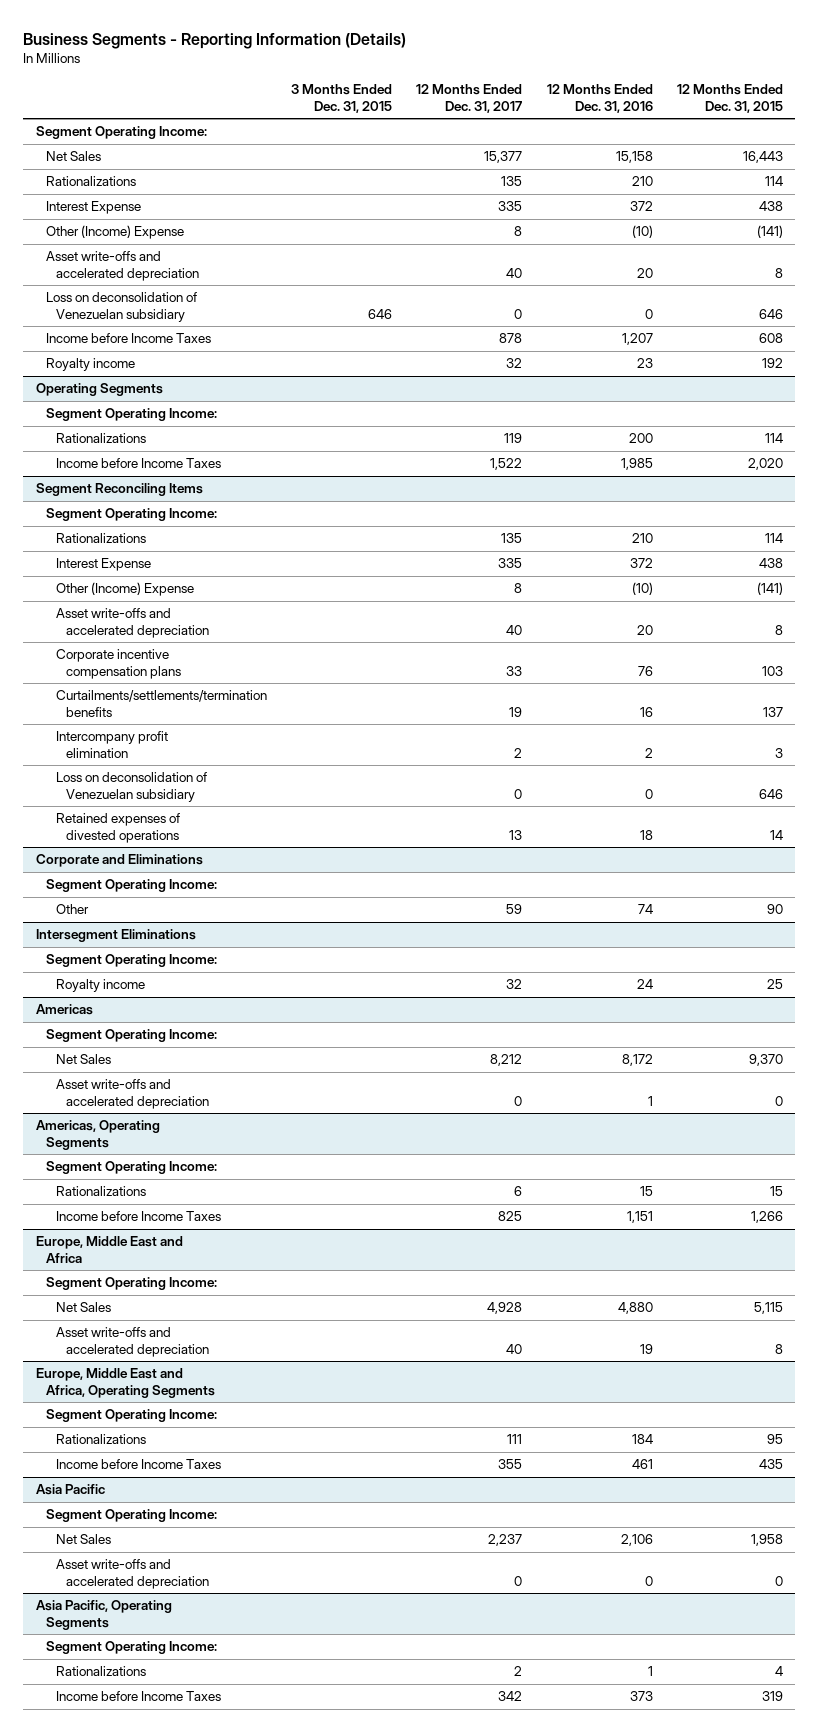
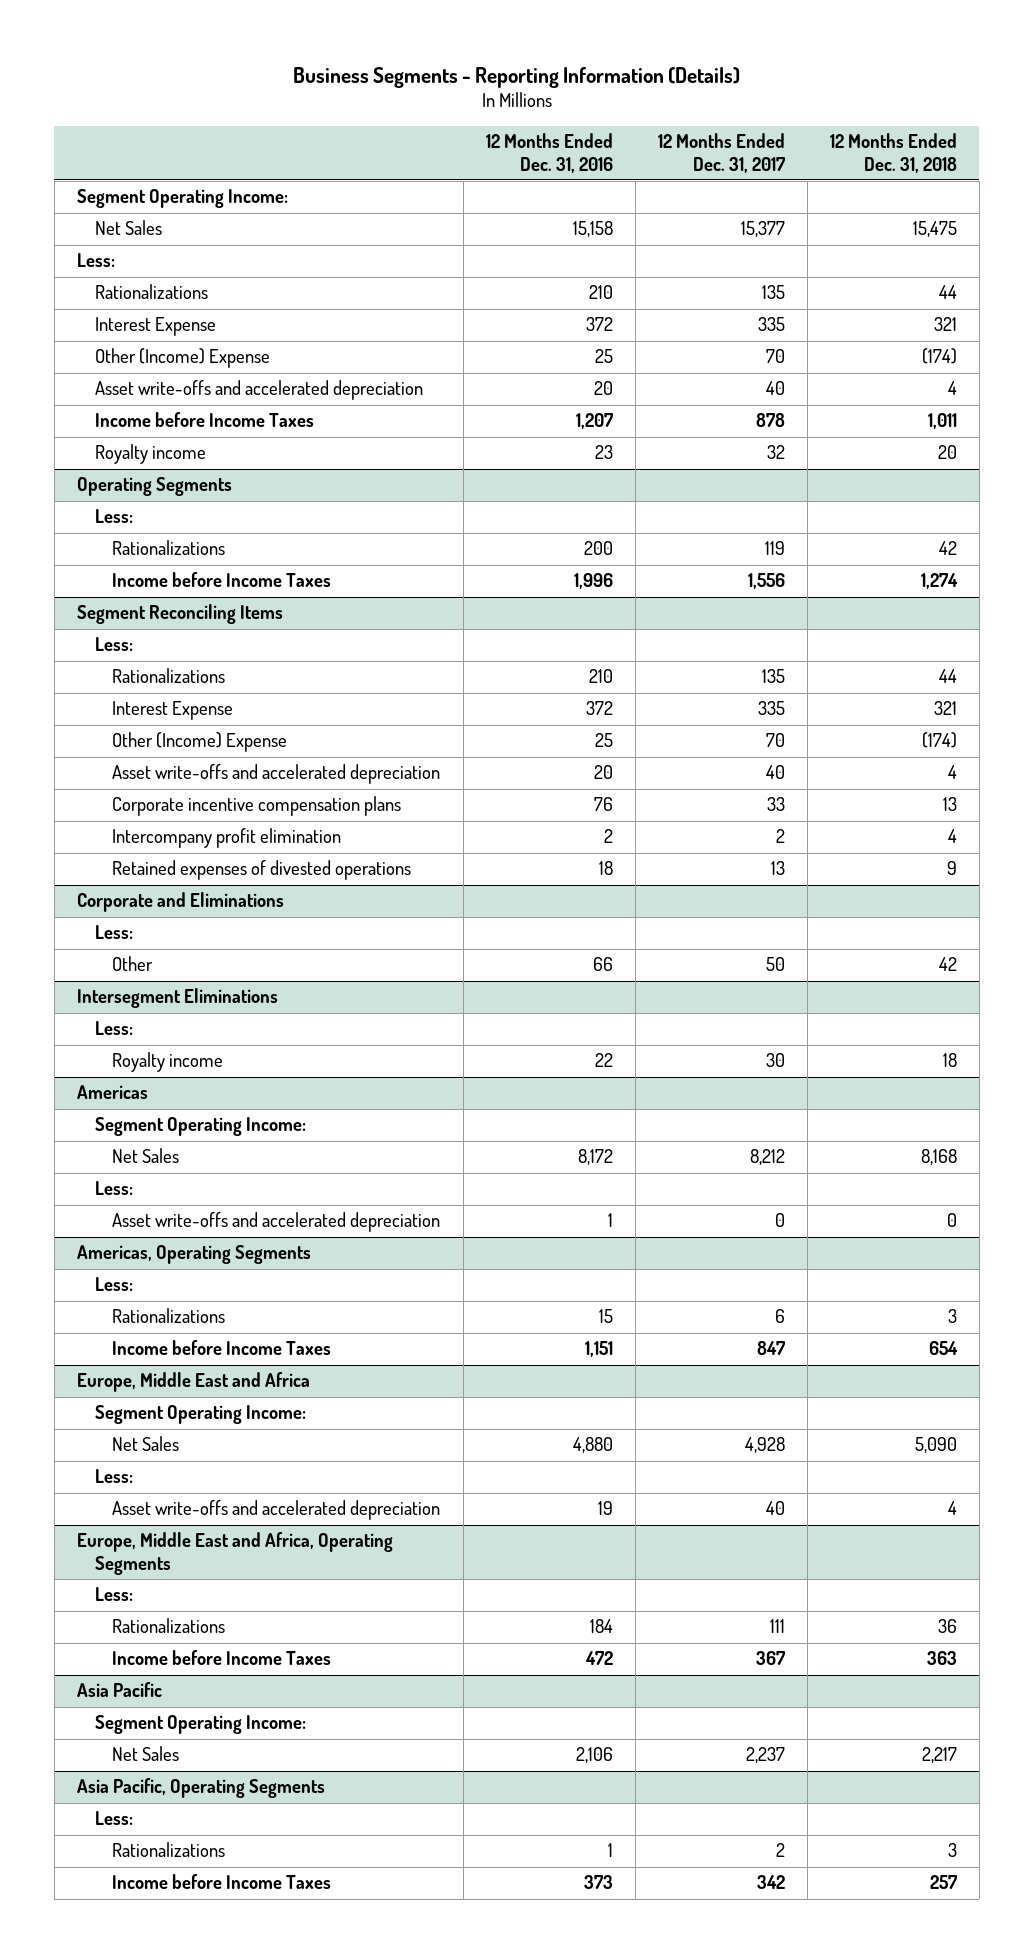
- | 3 Months Ended Dec. 31, 2015 | 12 Months Ended Dec. 31, 2017 | 12 Months Ended Dec. 31, 2016 | 12 Months Ended Dec. 31, 2015
+ | 12 Months Ended Dec. 31, 2016 | 12 Months Ended Dec. 31, 2017 | 12 Months Ended Dec. 31, 2018
+ Less:
- Other (Income) Expense | | 8 | (10) | (141)
+ Other (Income) Expense | 25 | 70 | (174)
- Loss on deconsolidation of Venezuelan subsidiary | 646 | 0 | 0 | 646
@ Operating Segments
- Segment Operating Income:
+ Less:
- Income before Income Taxes | | 1,522 | 1,985 | 2,020
+ Income before Income Taxes | 1,996 | 1,556 | 1,274
@ Segment Reconciling Items
- Segment Operating Income:
+ Less:
- Other (Income) Expense | | 8 | (10) | (141)
+ Other (Income) Expense | 25 | 70 | (174)
- Curtailments/settlements/termination benefits | | 19 | 16 | 137
- Loss on deconsolidation of Venezuelan subsidiary | | 0 | 0 | 646
@ Corporate and Eliminations
- Segment Operating Income:
- Other | | 59 | 74 | 90
+ Less:
+ Other | 66 | 50 | 42
@ Intersegment Eliminations
- Segment Operating Income:
- Royalty income | | 32 | 24 | 25
+ Less:
+ Royalty income | 22 | 30 | 18
@ Americas
+ Less:
@ Americas, Operating Segments
- Segment Operating Income:
+ Less:
- Income before Income Taxes | | 825 | 1,151 | 1,266
+ Income before Income Taxes | 1,151 | 847 | 654
@ Europe, Middle East and Africa
+ Less:
@ Europe, Middle East and Africa, Operating Segments
- Segment Operating Income:
+ Less:
- Income before Income Taxes | | 355 | 461 | 435
+ Income before Income Taxes | 472 | 367 | 363
@ Asia Pacific
- Asset write-offs and accelerated depreciation | | 0 | 0 | 0
@ Asia Pacific, Operating Segments
- Segment Operating Income:
+ Less:

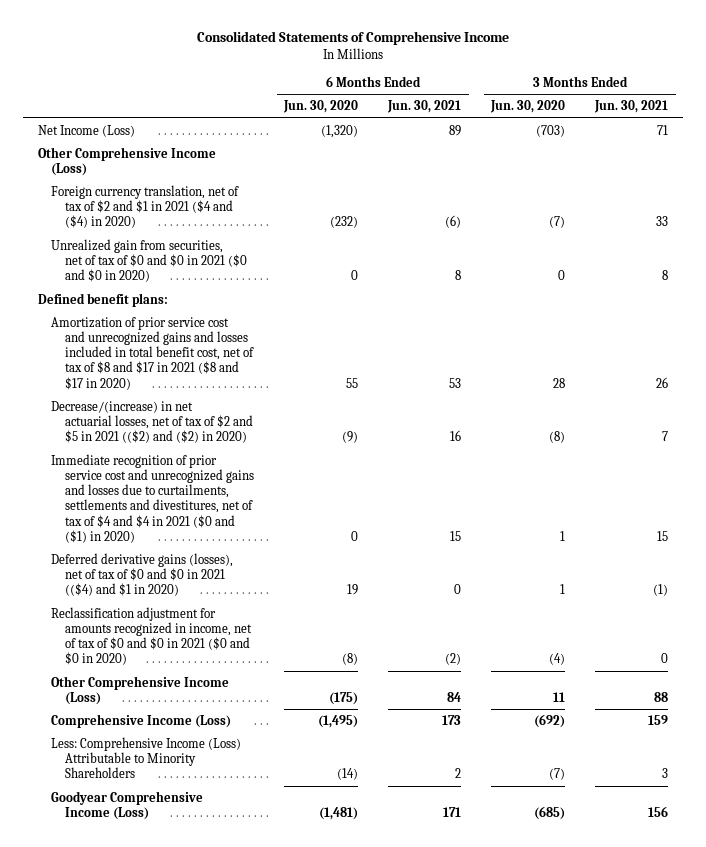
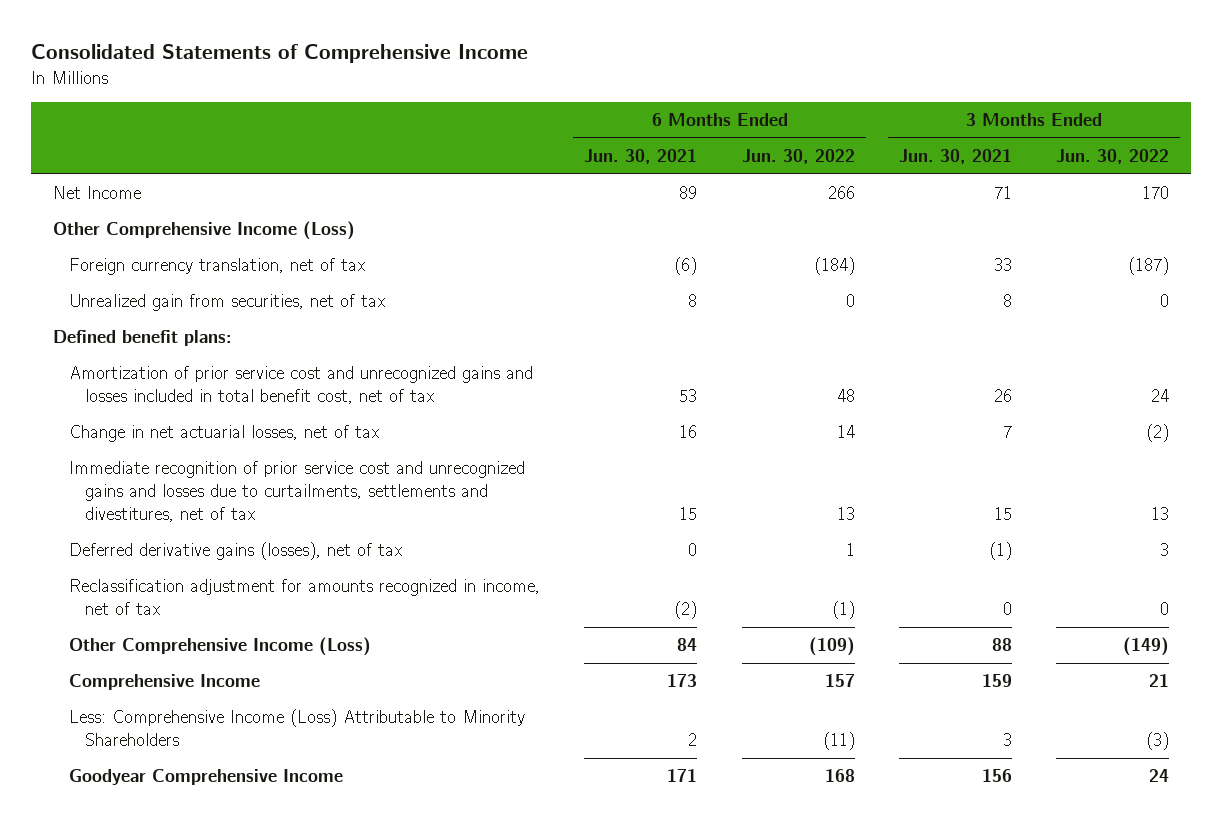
- | 6 Months Ended Jun. 30, 2020 | 6 Months Ended Jun. 30, 2021 | 3 Months Ended Jun. 30, 2020 | 3 Months Ended Jun. 30, 2021
+ | 6 Months Ended Jun. 30, 2021 | 6 Months Ended Jun. 30, 2022 | 3 Months Ended Jun. 30, 2021 | 3 Months Ended Jun. 30, 2022
- Net Income (Loss) | (1,320) | 89 | (703) | 71
+ Net Income | 89 | 266 | 71 | 170
- Foreign currency translation, net of tax of $2 and $1 in 2021 ($4 and ($4) in 2020) | (232) | (6) | (7) | 33
- Unrealized gain from securities, net of tax of $0 and $0 in 2021 ($0 and $0 in 2020) | 0 | 8 | 0 | 8
+ Foreign currency translation, net of tax | (6) | (184) | 33 | (187)
+ Unrealized gain from securities, net of tax | 8 | 0 | 8 | 0
- Amortization of prior service cost and unrecognized gains and losses included in total benefit cost, net of tax of $8 and $17 in 2021 ($8 and $17 in 2020) | 55 | 53 | 28 | 26
- Decrease/(increase) in net actuarial losses, net of tax of $2 and $5 in 2021 (($2) and ($2) in 2020) | (9) | 16 | (8) | 7
- Immediate recognition of prior service cost and unrecognized gains and losses due to curtailments, settlements and divestitures, net of tax of $4 and $4 in 2021 ($0 and ($1) in 2020) | 0 | 15 | 1 | 15
- Deferred derivative gains (losses), net of tax of $0 and $0 in 2021 (($4) and $1 in 2020) | 19 | 0 | 1 | (1)
- Reclassification adjustment for amounts recognized in income, net of tax of $0 and $0 in 2021 ($0 and $0 in 2020) | (8) | (2) | (4) | 0
+ Amortization of prior service cost and unrecognized gains and losses included in total benefit cost, net of tax | 53 | 48 | 26 | 24
+ Change in net actuarial losses, net of tax | 16 | 14 | 7 | (2)
+ Immediate recognition of prior service cost and unrecognized gains and losses due to curtailments, settlements and divestitures, net of tax | 15 | 13 | 15 | 13
+ Deferred derivative gains (losses), net of tax | 0 | 1 | (1) | 3
+ Reclassification adjustment for amounts recognized in income, net of tax | (2) | (1) | 0 | 0
- Comprehensive Income (Loss) | (1,495) | 173 | (692) | 159
+ Comprehensive Income | 173 | 157 | 159 | 21
- Goodyear Comprehensive Income (Loss) | (1,481) | 171 | (685) | 156
+ Goodyear Comprehensive Income | 171 | 168 | 156 | 24

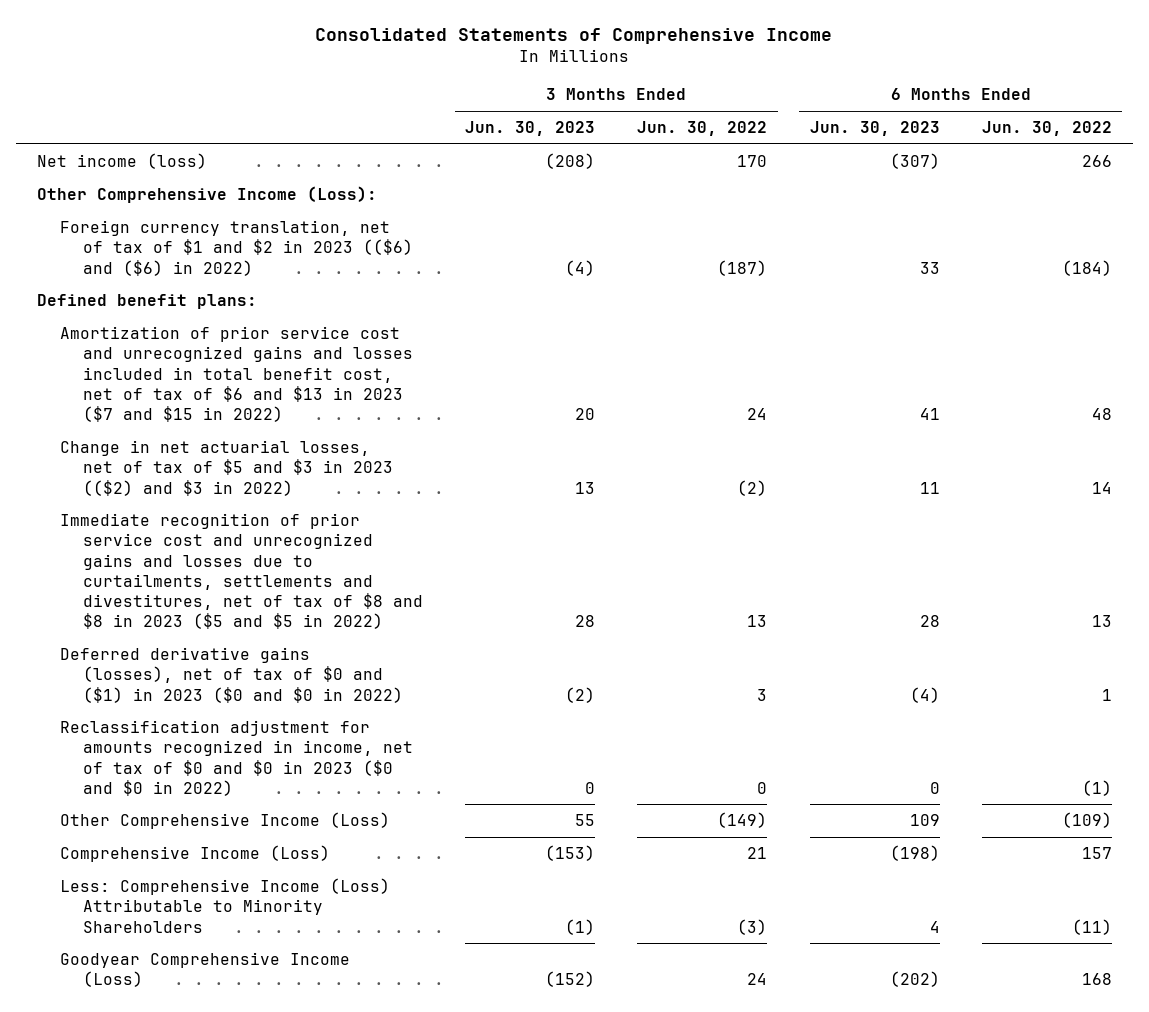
- | 6 Months Ended Jun. 30, 2021 | 6 Months Ended Jun. 30, 2022 | 3 Months Ended Jun. 30, 2021 | 3 Months Ended Jun. 30, 2022
+ | 3 Months Ended Jun. 30, 2023 | 3 Months Ended Jun. 30, 2022 | 6 Months Ended Jun. 30, 2023 | 6 Months Ended Jun. 30, 2022
- Net Income | 89 | 266 | 71 | 170
- Other Comprehensive Income (Loss)
- Foreign currency translation, net of tax | (6) | (184) | 33 | (187)
- Unrealized gain from securities, net of tax | 8 | 0 | 8 | 0
+ Net income (loss) | (208) | 170 | (307) | 266
+ Other Comprehensive Income (Loss):
+ Foreign currency translation, net of tax of $1 and $2 in 2023 (($6) and ($6) in 2022) | (4) | (187) | 33 | (184)
- Amortization of prior service cost and unrecognized gains and losses included in total benefit cost, net of tax | 53 | 48 | 26 | 24
- Change in net actuarial losses, net of tax | 16 | 14 | 7 | (2)
- Immediate recognition of prior service cost and unrecognized gains and losses due to curtailments, settlements and divestitures, net of tax | 15 | 13 | 15 | 13
- Deferred derivative gains (losses), net of tax | 0 | 1 | (1) | 3
- Reclassification adjustment for amounts recognized in income, net of tax | (2) | (1) | 0 | 0
+ Amortization of prior service cost and unrecognized gains and losses included in total benefit cost, net of tax of $6 and $13 in 2023 ($7 and $15 in 2022) | 20 | 24 | 41 | 48
+ Change in net actuarial losses, net of tax of $5 and $3 in 2023 (($2) and $3 in 2022) | 13 | (2) | 11 | 14
+ Immediate recognition of prior service cost and unrecognized gains and losses due to curtailments, settlements and divestitures, net of tax of $8 and $8 in 2023 ($5 and $5 in 2022) | 28 | 13 | 28 | 13
+ Deferred derivative gains (losses), net of tax of $0 and ($1) in 2023 ($0 and $0 in 2022) | (2) | 3 | (4) | 1
+ Reclassification adjustment for amounts recognized in income, net of tax of $0 and $0 in 2023 ($0 and $0 in 2022) | 0 | 0 | 0 | (1)
- Comprehensive Income | 173 | 157 | 159 | 21
+ Comprehensive Income (Loss) | (153) | 21 | (198) | 157
- Goodyear Comprehensive Income | 171 | 168 | 156 | 24
+ Goodyear Comprehensive Income (Loss) | (152) | 24 | (202) | 168

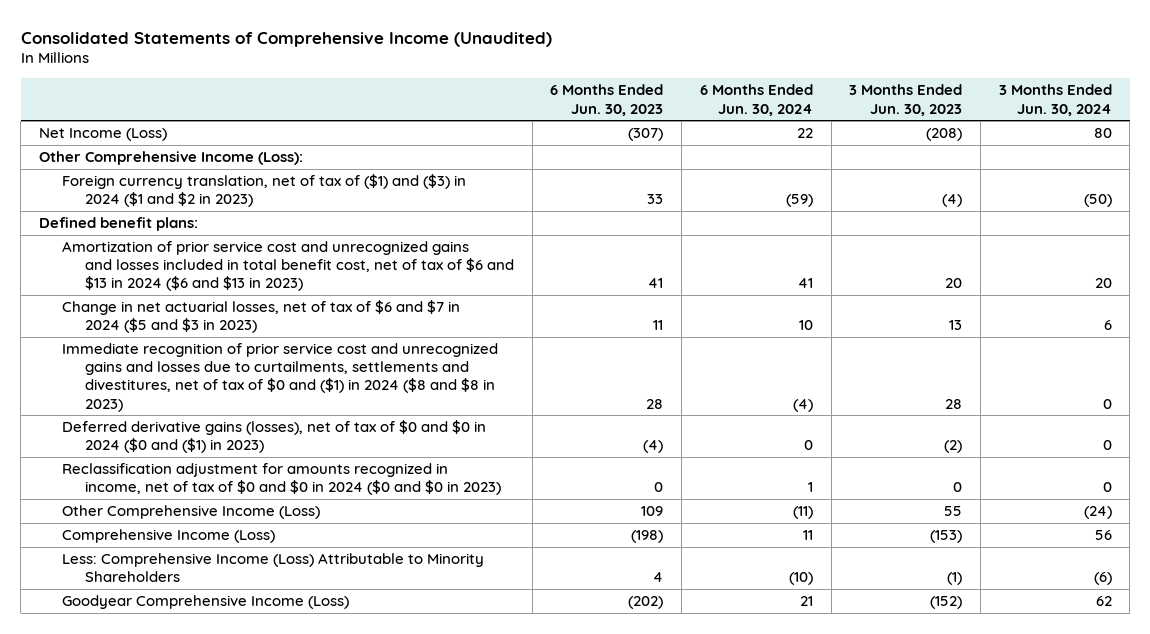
- Consolidated Statements of Comprehensive Income
+ Consolidated Statements of Comprehensive Income (Unaudited)
- | 3 Months Ended Jun. 30, 2023 | 3 Months Ended Jun. 30, 2022 | 6 Months Ended Jun. 30, 2023 | 6 Months Ended Jun. 30, 2022
+ | 6 Months Ended Jun. 30, 2023 | 6 Months Ended Jun. 30, 2024 | 3 Months Ended Jun. 30, 2023 | 3 Months Ended Jun. 30, 2024
- Net income (loss) | (208) | 170 | (307) | 266
+ Net Income (Loss) | (307) | 22 | (208) | 80
- Foreign currency translation, net of tax of $1 and $2 in 2023 (($6) and ($6) in 2022) | (4) | (187) | 33 | (184)
+ Foreign currency translation, net of tax of ($1) and ($3) in 2024 ($1 and $2 in 2023) | 33 | (59) | (4) | (50)
- Amortization of prior service cost and unrecognized gains and losses included in total benefit cost, net of tax of $6 and $13 in 2023 ($7 and $15 in 2022) | 20 | 24 | 41 | 48
- Change in net actuarial losses, net of tax of $5 and $3 in 2023 (($2) and $3 in 2022) | 13 | (2) | 11 | 14
- Immediate recognition of prior service cost and unrecognized gains and losses due to curtailments, settlements and divestitures, net of tax of $8 and $8 in 2023 ($5 and $5 in 2022) | 28 | 13 | 28 | 13
- Deferred derivative gains (losses), net of tax of $0 and ($1) in 2023 ($0 and $0 in 2022) | (2) | 3 | (4) | 1
- Reclassification adjustment for amounts recognized in income, net of tax of $0 and $0 in 2023 ($0 and $0 in 2022) | 0 | 0 | 0 | (1)
+ Amortization of prior service cost and unrecognized gains and losses included in total benefit cost, net of tax of $6 and $13 in 2024 ($6 and $13 in 2023) | 41 | 41 | 20 | 20
+ Change in net actuarial losses, net of tax of $6 and $7 in 2024 ($5 and $3 in 2023) | 11 | 10 | 13 | 6
+ Immediate recognition of prior service cost and unrecognized gains and losses due to curtailments, settlements and divestitures, net of tax of $0 and ($1) in 2024 ($8 and $8 in 2023) | 28 | (4) | 28 | 0
+ Deferred derivative gains (losses), net of tax of $0 and $0 in 2024 ($0 and ($1) in 2023) | (4) | 0 | (2) | 0
+ Reclassification adjustment for amounts recognized in income, net of tax of $0 and $0 in 2024 ($0 and $0 in 2023) | 0 | 1 | 0 | 0

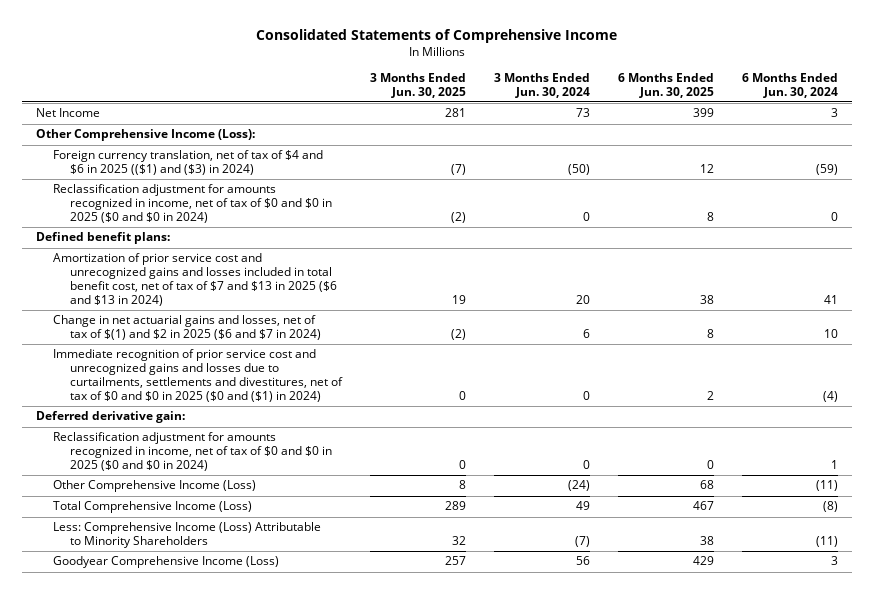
- Consolidated Statements of Comprehensive Income (Unaudited)
+ Consolidated Statements of Comprehensive Income
- | 6 Months Ended Jun. 30, 2023 | 6 Months Ended Jun. 30, 2024 | 3 Months Ended Jun. 30, 2023 | 3 Months Ended Jun. 30, 2024
+ | 3 Months Ended Jun. 30, 2025 | 3 Months Ended Jun. 30, 2024 | 6 Months Ended Jun. 30, 2025 | 6 Months Ended Jun. 30, 2024
- Net Income (Loss) | (307) | 22 | (208) | 80
+ Net Income | 281 | 73 | 399 | 3
- Foreign currency translation, net of tax of ($1) and ($3) in 2024 ($1 and $2 in 2023) | 33 | (59) | (4) | (50)
+ Foreign currency translation, net of tax of $4 and $6 in 2025 (($1) and ($3) in 2024) | (7) | (50) | 12 | (59)
+ Reclassification adjustment for amounts recognized in income, net of tax of $0 and $0 in 2025 ($0 and $0 in 2024) | (2) | 0 | 8 | 0
- Amortization of prior service cost and unrecognized gains and losses included in total benefit cost, net of tax of $6 and $13 in 2024 ($6 and $13 in 2023) | 41 | 41 | 20 | 20
- Change in net actuarial losses, net of tax of $6 and $7 in 2024 ($5 and $3 in 2023) | 11 | 10 | 13 | 6
- Immediate recognition of prior service cost and unrecognized gains and losses due to curtailments, settlements and divestitures, net of tax of $0 and ($1) in 2024 ($8 and $8 in 2023) | 28 | (4) | 28 | 0
- Deferred derivative gains (losses), net of tax of $0 and $0 in 2024 ($0 and ($1) in 2023) | (4) | 0 | (2) | 0
- Reclassification adjustment for amounts recognized in income, net of tax of $0 and $0 in 2024 ($0 and $0 in 2023) | 0 | 1 | 0 | 0
+ Amortization of prior service cost and unrecognized gains and losses included in total benefit cost, net of tax of $7 and $13 in 2025 ($6 and $13 in 2024) | 19 | 20 | 38 | 41
+ Change in net actuarial gains and losses, net of tax of $(1) and $2 in 2025 ($6 and $7 in 2024) | (2) | 6 | 8 | 10
+ Immediate recognition of prior service cost and unrecognized gains and losses due to curtailments, settlements and divestitures, net of tax of $0 and $0 in 2025 ($0 and ($1) in 2024) | 0 | 0 | 2 | (4)
+ Deferred derivative gain:
+ Reclassification adjustment for amounts recognized in income, net of tax of $0 and $0 in 2025 ($0 and $0 in 2024) | 0 | 0 | 0 | 1
- Comprehensive Income (Loss) | (198) | 11 | (153) | 56
- Less: Comprehensive Income (Loss) Attributable to Minority Shareholders | 4 | (10) | (1) | (6)
- Goodyear Comprehensive Income (Loss) | (202) | 21 | (152) | 62
+ Total Comprehensive Income (Loss) | 289 | 49 | 467 | (8)
+ Less: Comprehensive Income (Loss) Attributable to Minority Shareholders | 32 | (7) | 38 | (11)
+ Goodyear Comprehensive Income (Loss) | 257 | 56 | 429 | 3

